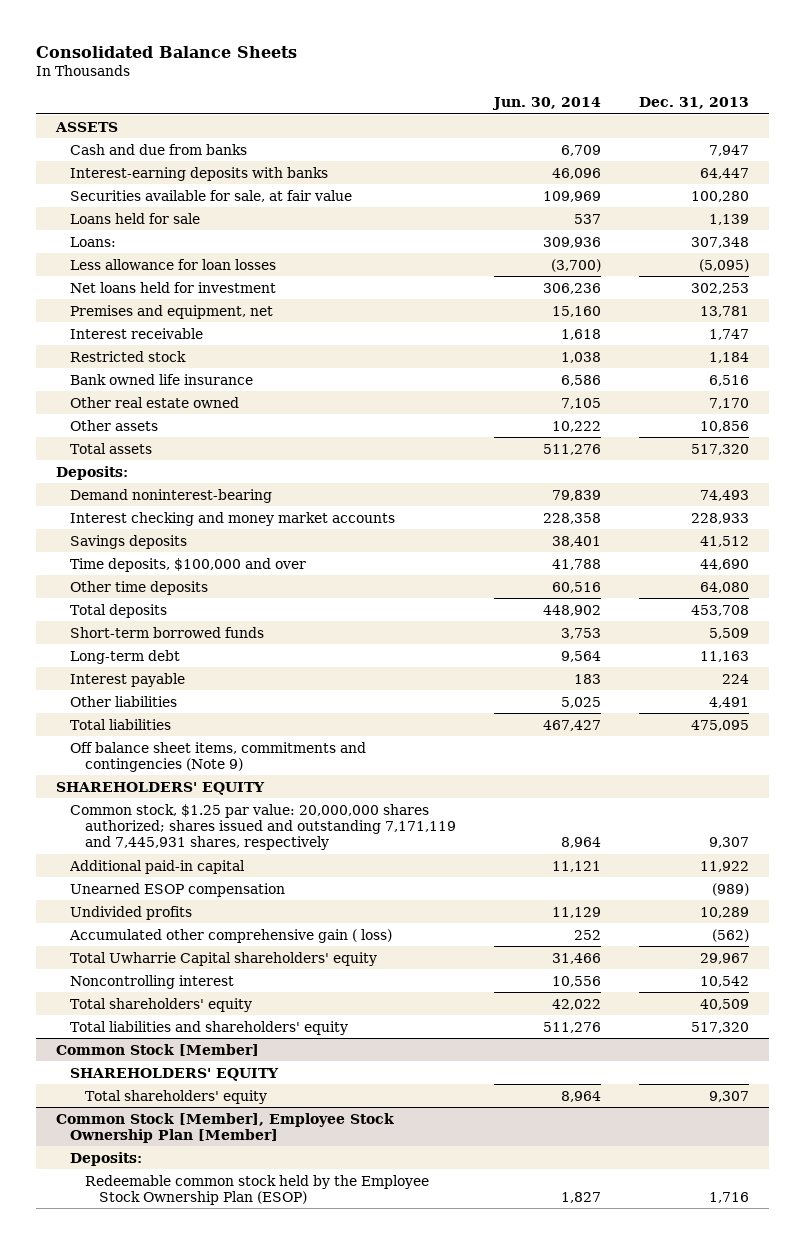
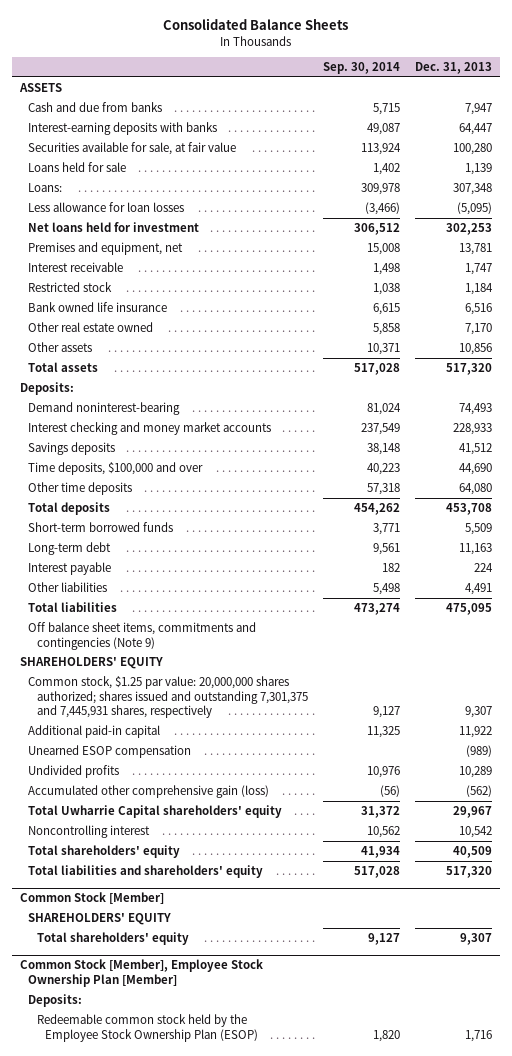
- | Jun. 30, 2014 | Dec. 31, 2013
+ | Sep. 30, 2014 | Dec. 31, 2013
- Common stock, $1.25 par value: 20,000,000 shares authorized; shares issued and outstanding 7,171,119 and 7,445,931 shares, respectively | 8,964 | 9,307
+ Common stock, $1.25 par value: 20,000,000 shares authorized; shares issued and outstanding 7,301,375 and 7,445,931 shares, respectively | 9,127 | 9,307
- Accumulated other comprehensive gain ( loss) | 252 | (562)
+ Accumulated other comprehensive gain (loss) | (56) | (562)

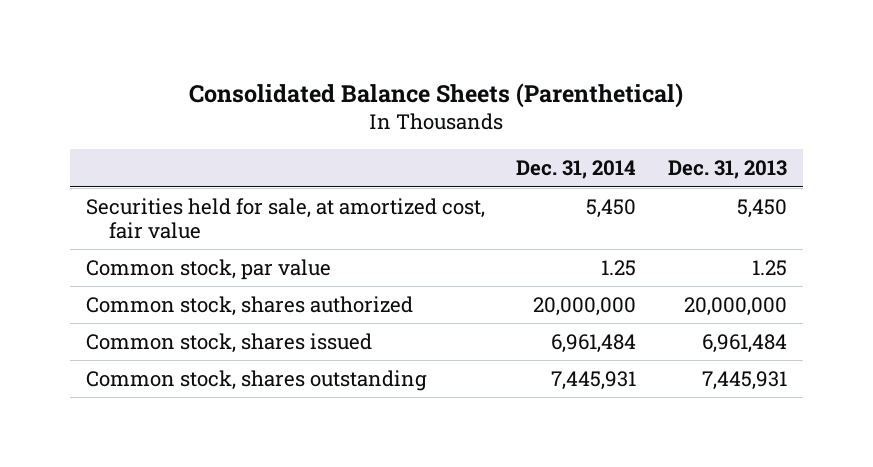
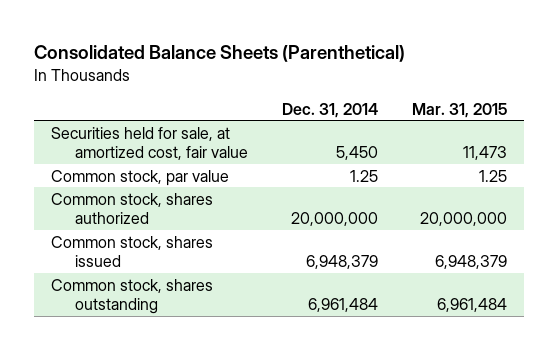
- | Dec. 31, 2014 | Dec. 31, 2013
+ | Dec. 31, 2014 | Mar. 31, 2015
- Common stock, shares issued | 6,961,484 | 6,961,484
- Common stock, shares outstanding | 7,445,931 | 7,445,931
+ Common stock, shares issued | 6,948,379 | 6,948,379
+ Common stock, shares outstanding | 6,961,484 | 6,961,484

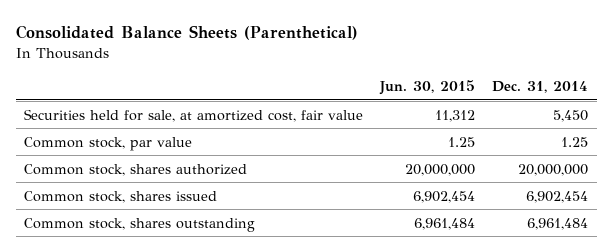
- | Dec. 31, 2014 | Mar. 31, 2015
+ | Jun. 30, 2015 | Dec. 31, 2014
- Common stock, shares issued | 6,948,379 | 6,948,379
+ Common stock, shares issued | 6,902,454 | 6,902,454

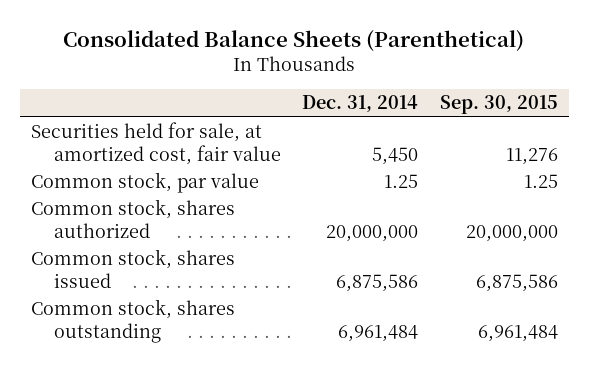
- | Jun. 30, 2015 | Dec. 31, 2014
+ | Dec. 31, 2014 | Sep. 30, 2015
- Common stock, shares issued | 6,902,454 | 6,902,454
+ Common stock, shares issued | 6,875,586 | 6,875,586

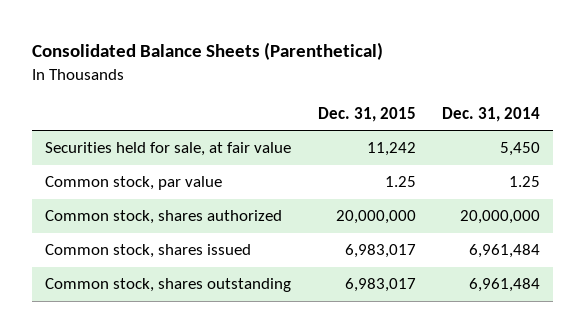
- | Dec. 31, 2014 | Sep. 30, 2015
+ | Dec. 31, 2015 | Dec. 31, 2014
- Securities held for sale, at amortized cost, fair value | 5,450 | 11,276
+ Securities held for sale, at fair value | 11,242 | 5,450
- Common stock, shares issued | 6,875,586 | 6,875,586
+ Common stock, shares issued | 6,983,017 | 6,961,484

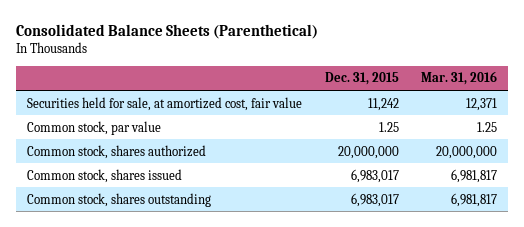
- | Dec. 31, 2015 | Dec. 31, 2014
+ | Dec. 31, 2015 | Mar. 31, 2016
- Securities held for sale, at fair value | 11,242 | 5,450
+ Securities held for sale, at amortized cost, fair value | 11,242 | 12,371

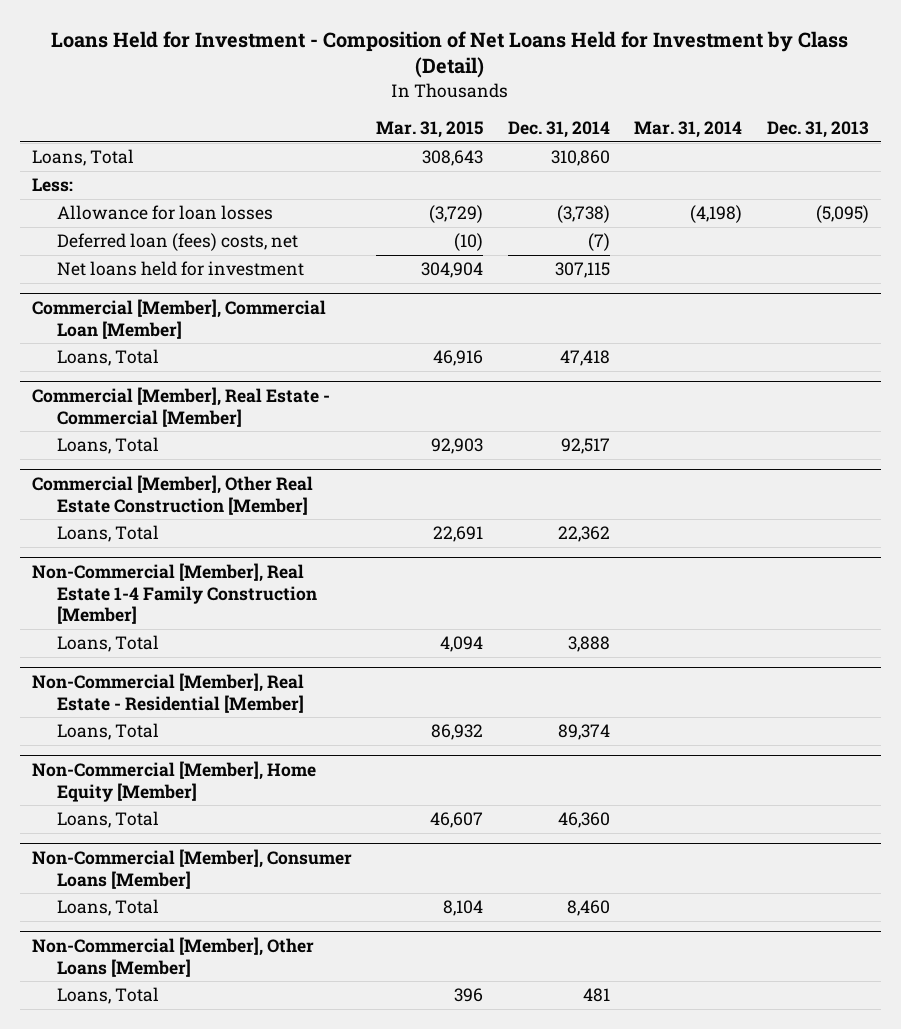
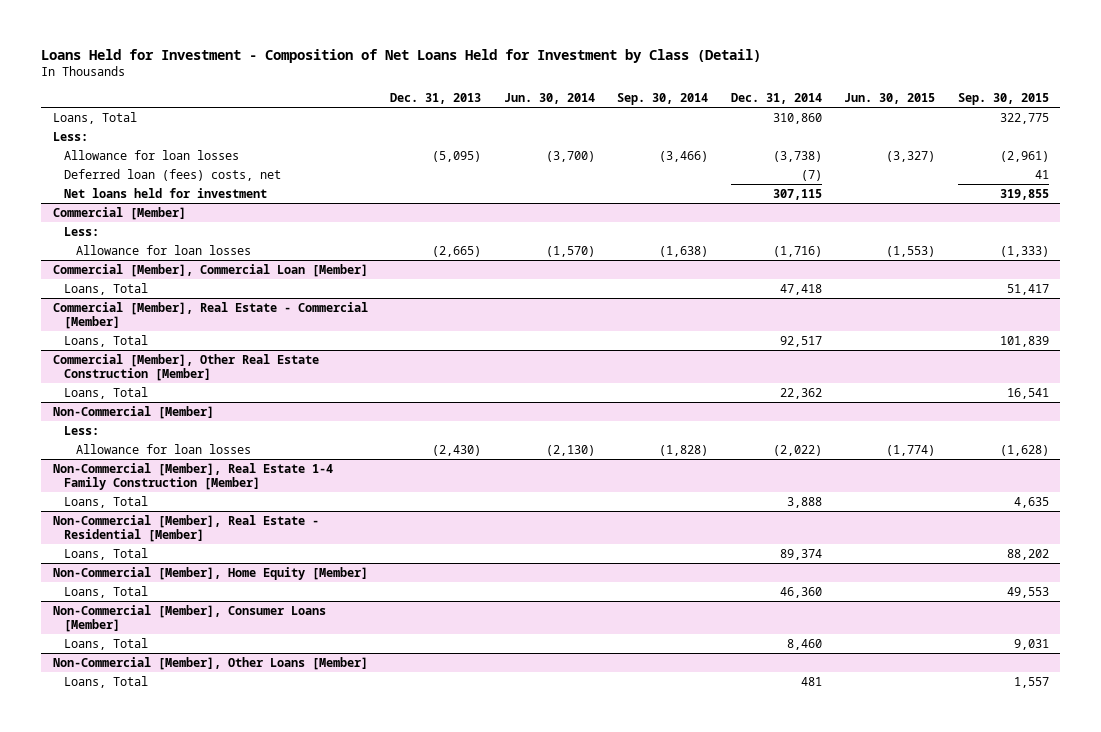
- | Mar. 31, 2015 | Dec. 31, 2014 | Mar. 31, 2014 | Dec. 31, 2013
+ | Dec. 31, 2013 | Jun. 30, 2014 | Sep. 30, 2014 | Dec. 31, 2014 | Jun. 30, 2015 | Sep. 30, 2015
+ Commercial [Member]
+ Less:
+ Allowance for loan losses | (2,665) | (1,570) | (1,638) | (1,716) | (1,553) | (1,333)
+ Non-Commercial [Member]
+ Less:
+ Allowance for loan losses | (2,430) | (2,130) | (1,828) | (2,022) | (1,774) | (1,628)

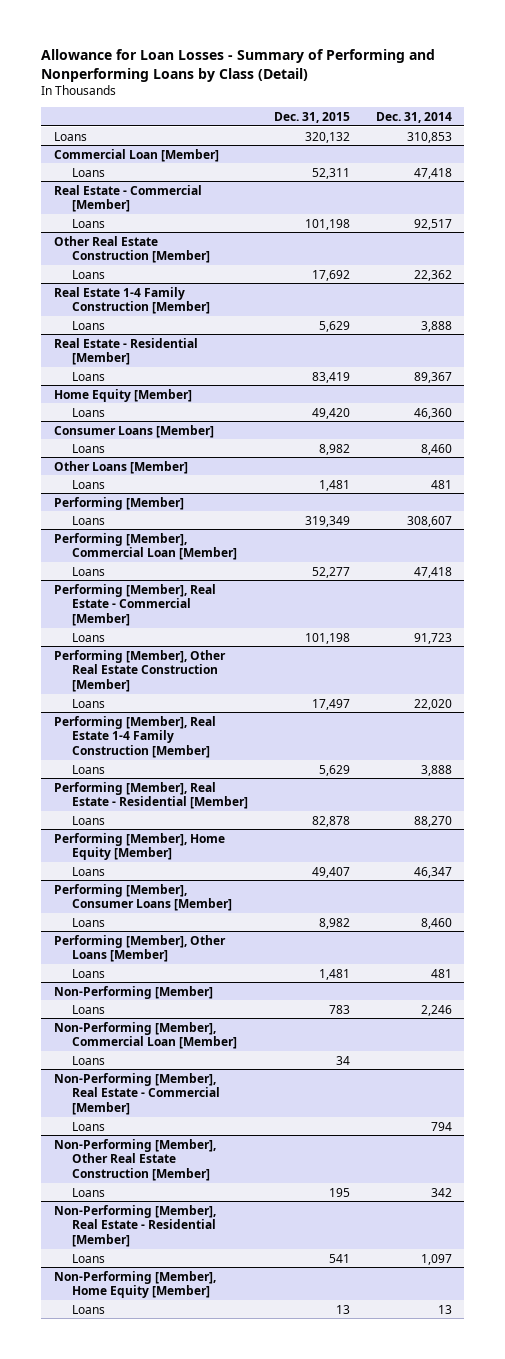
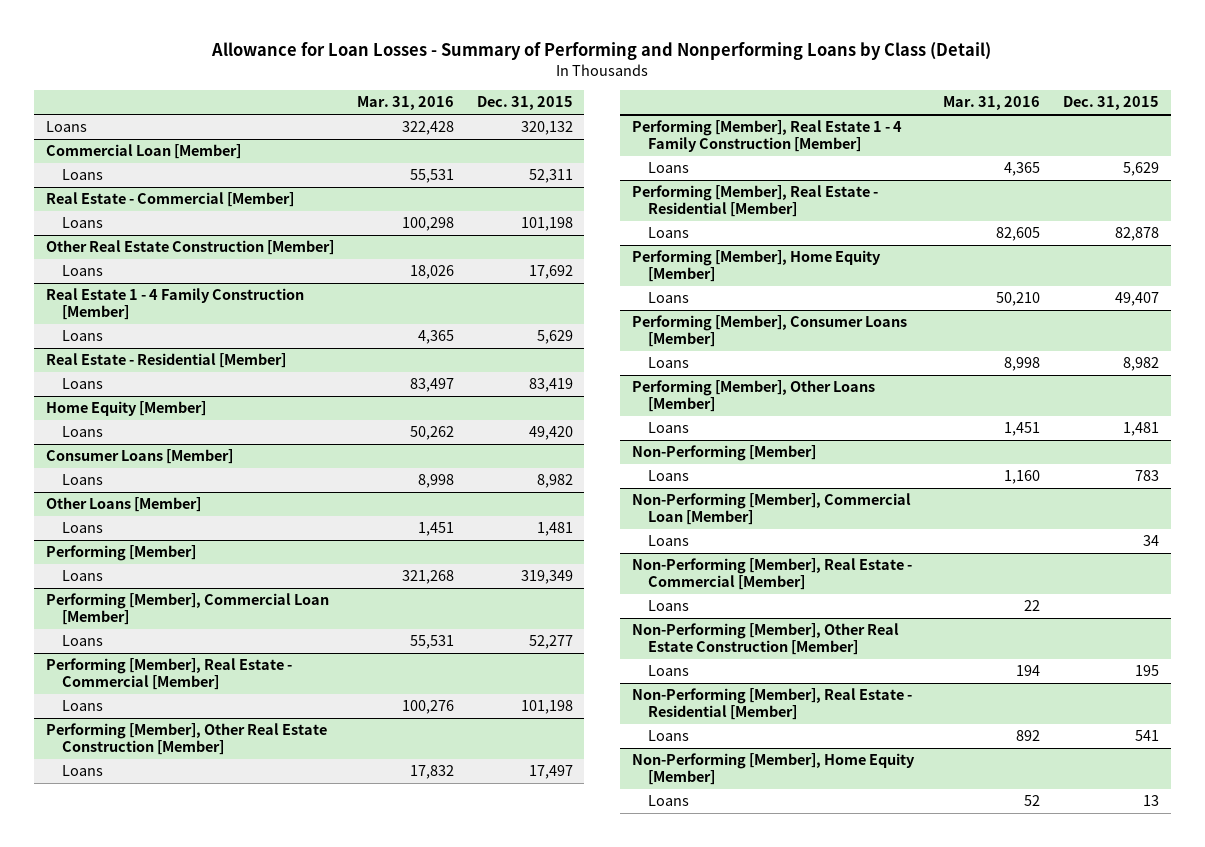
- | Dec. 31, 2015 | Dec. 31, 2014
+ | Mar. 31, 2016 | Dec. 31, 2015
- Real Estate 1-4 Family Construction [Member]
+ Real Estate 1 - 4 Family Construction [Member]
- Performing [Member], Real Estate 1-4 Family Construction [Member]
+ Performing [Member], Real Estate 1 - 4 Family Construction [Member]

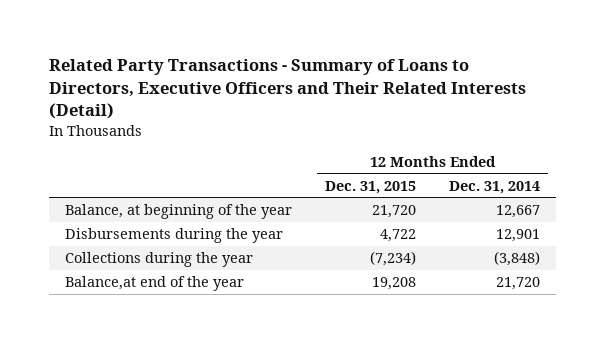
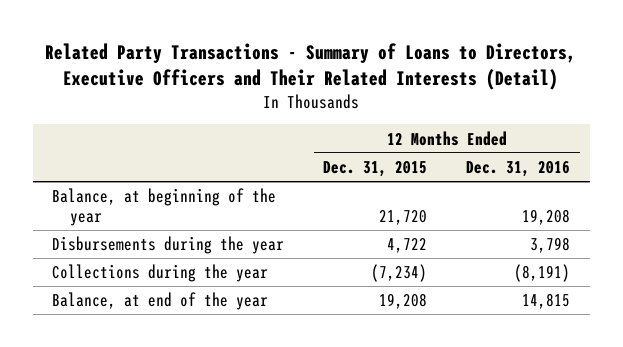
- | 12 Months Ended Dec. 31, 2015 | 12 Months Ended Dec. 31, 2014
+ | 12 Months Ended Dec. 31, 2015 | 12 Months Ended Dec. 31, 2016
- Balance,at end of the year | 19,208 | 21,720
+ Balance, at end of the year | 19,208 | 14,815

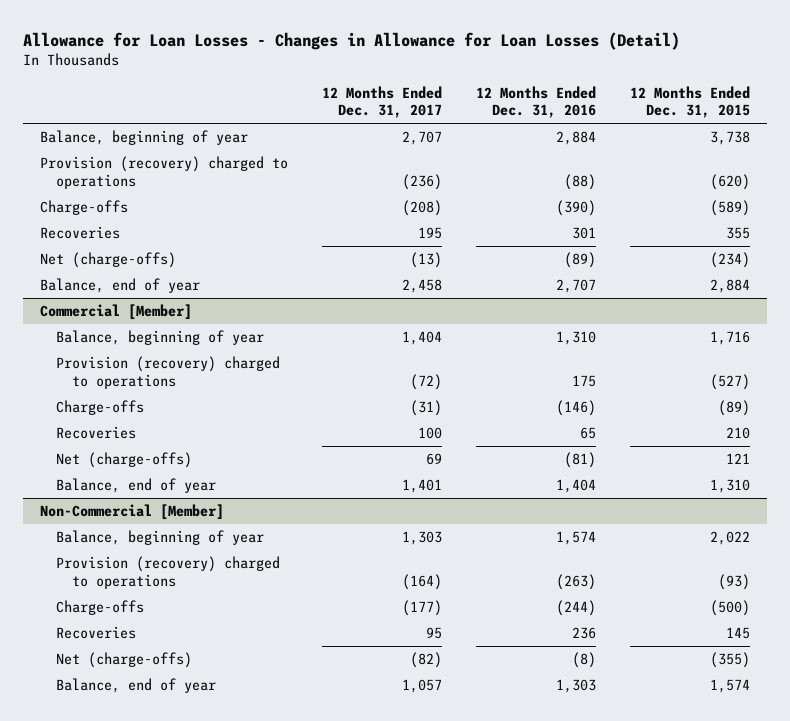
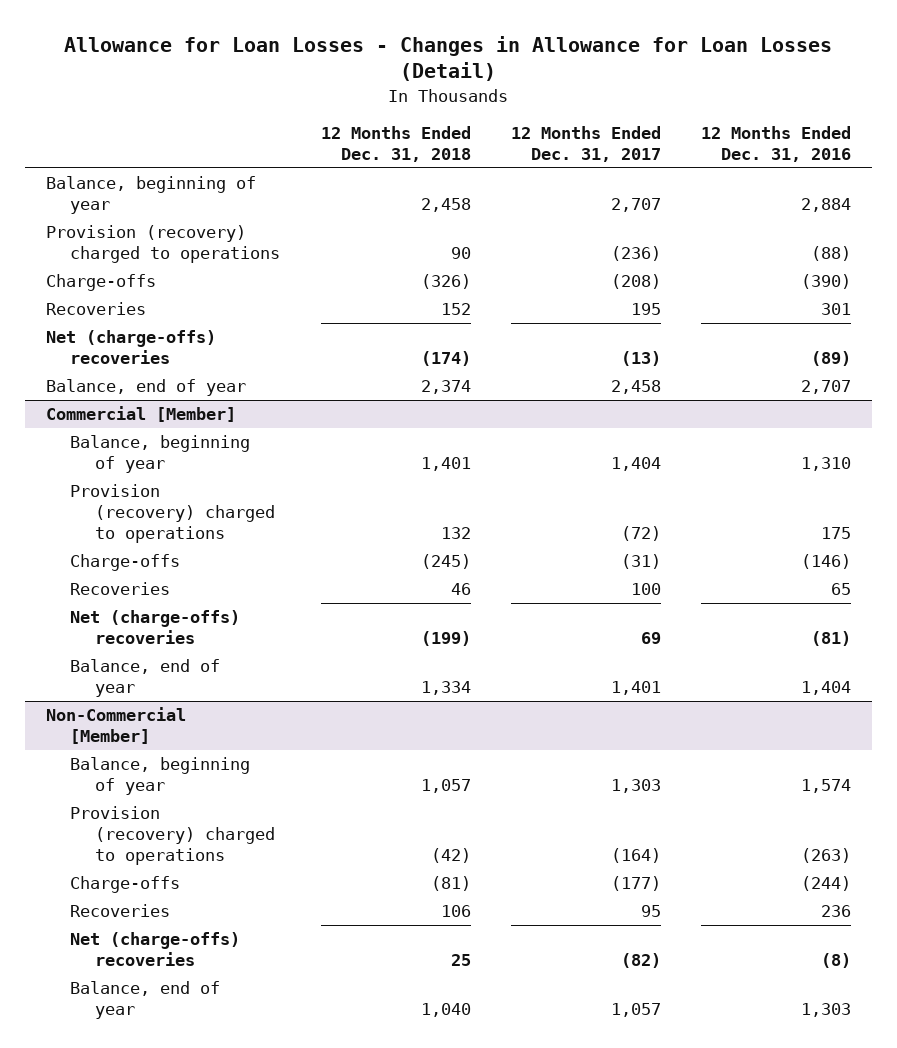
- | 12 Months Ended Dec. 31, 2017 | 12 Months Ended Dec. 31, 2016 | 12 Months Ended Dec. 31, 2015
+ | 12 Months Ended Dec. 31, 2018 | 12 Months Ended Dec. 31, 2017 | 12 Months Ended Dec. 31, 2016
- Net (charge-offs) | (13) | (89) | (234)
+ Net (charge-offs) recoveries | (174) | (13) | (89)
@ Commercial [Member]
- Net (charge-offs) | 69 | (81) | 121
+ Net (charge-offs) recoveries | (199) | 69 | (81)
@ Non-Commercial [Member]
- Net (charge-offs) | (82) | (8) | (355)
+ Net (charge-offs) recoveries | 25 | (82) | (8)

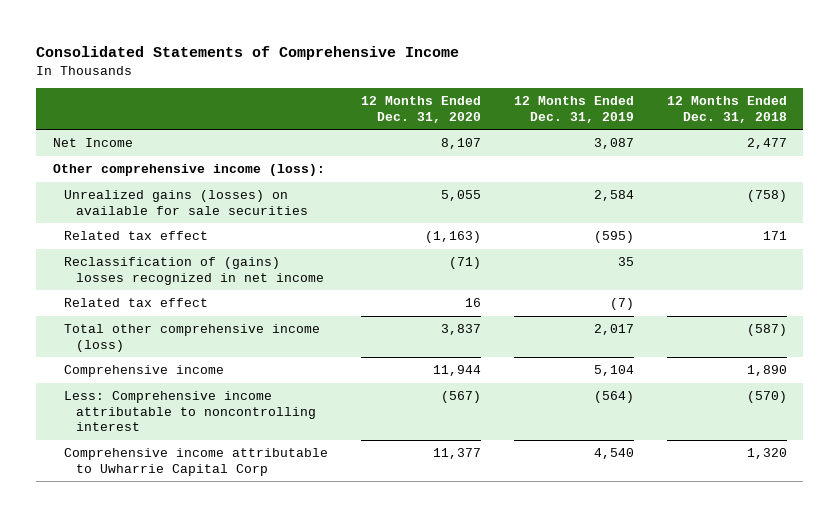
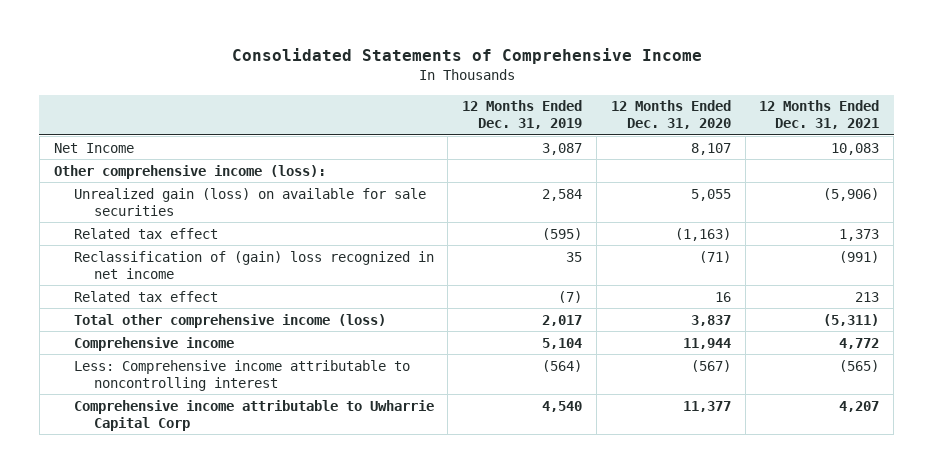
- | 12 Months Ended Dec. 31, 2020 | 12 Months Ended Dec. 31, 2019 | 12 Months Ended Dec. 31, 2018
+ | 12 Months Ended Dec. 31, 2019 | 12 Months Ended Dec. 31, 2020 | 12 Months Ended Dec. 31, 2021
- Unrealized gains (losses) on available for sale securities | 5,055 | 2,584 | (758)
+ Unrealized gain (loss) on available for sale securities | 2,584 | 5,055 | (5,906)
- Reclassification of (gains) losses recognized in net income | (71) | 35 |
+ Reclassification of (gain) loss recognized in net income | 35 | (71) | (991)

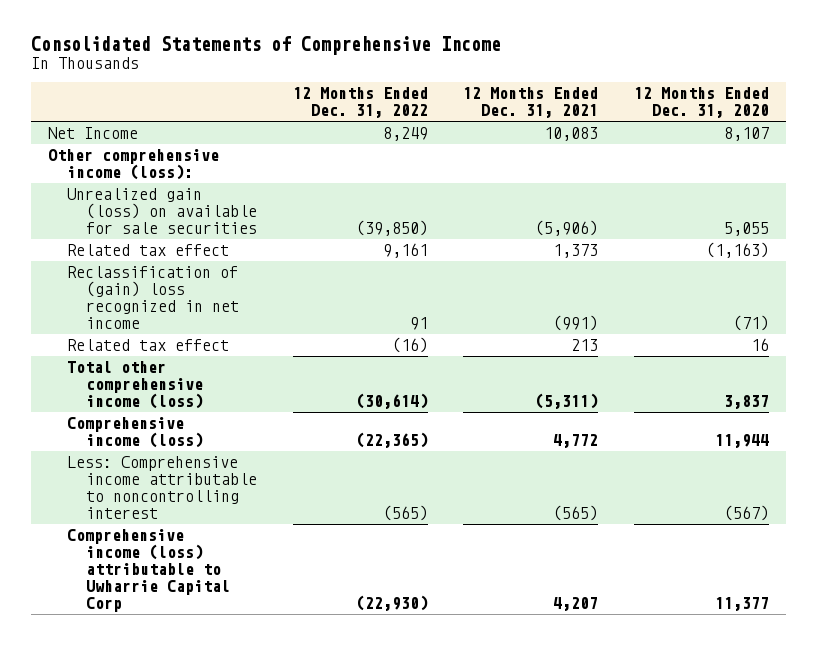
- | 12 Months Ended Dec. 31, 2019 | 12 Months Ended Dec. 31, 2020 | 12 Months Ended Dec. 31, 2021
+ | 12 Months Ended Dec. 31, 2022 | 12 Months Ended Dec. 31, 2021 | 12 Months Ended Dec. 31, 2020
- Comprehensive income | 5,104 | 11,944 | 4,772
+ Comprehensive income (loss) | (22,365) | 4,772 | 11,944
- Comprehensive income attributable to Uwharrie Capital Corp | 4,540 | 11,377 | 4,207
+ Comprehensive income (loss) attributable to Uwharrie Capital Corp | (22,930) | 4,207 | 11,377

